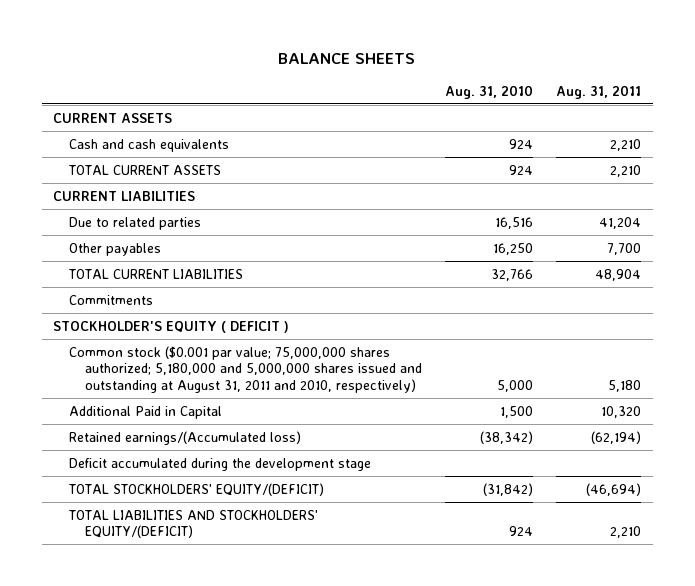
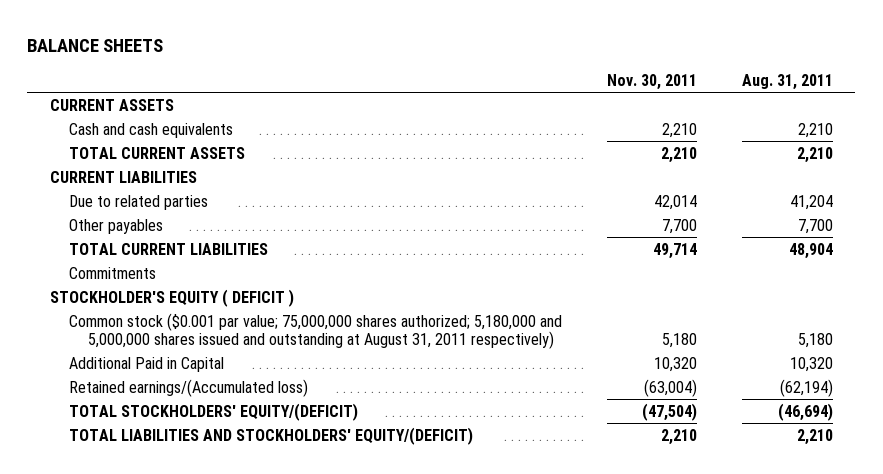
- | Aug. 31, 2010 | Aug. 31, 2011
+ | Nov. 30, 2011 | Aug. 31, 2011
- Common stock ($0.001 par value; 75,000,000 shares authorized; 5,180,000 and 5,000,000 shares issued and outstanding at August 31, 2011 and 2010, respectively) | 5,000 | 5,180
+ Common stock ($0.001 par value; 75,000,000 shares authorized; 5,180,000 and 5,000,000 shares issued and outstanding at August 31, 2011 respectively) | 5,180 | 5,180
- Deficit accumulated during the development stage

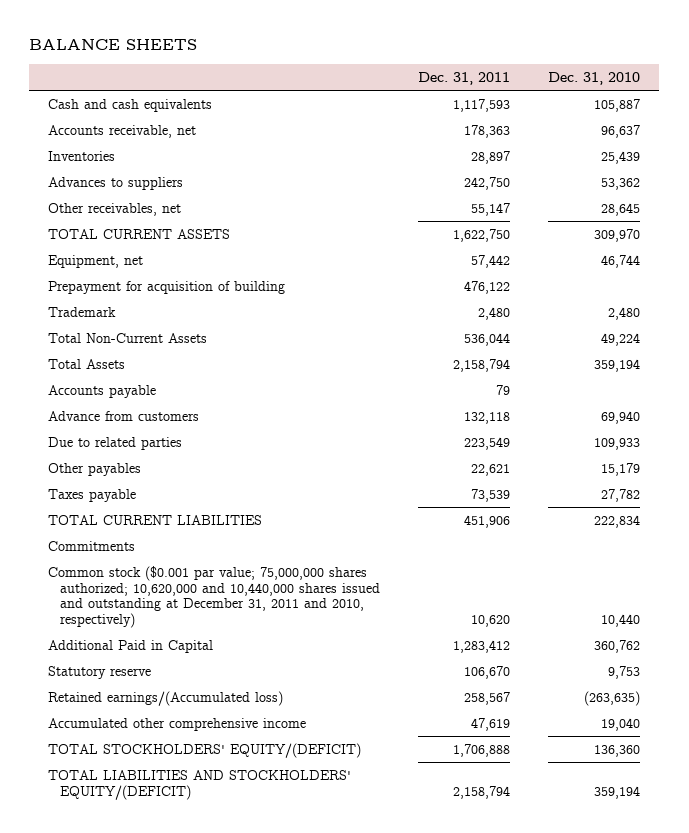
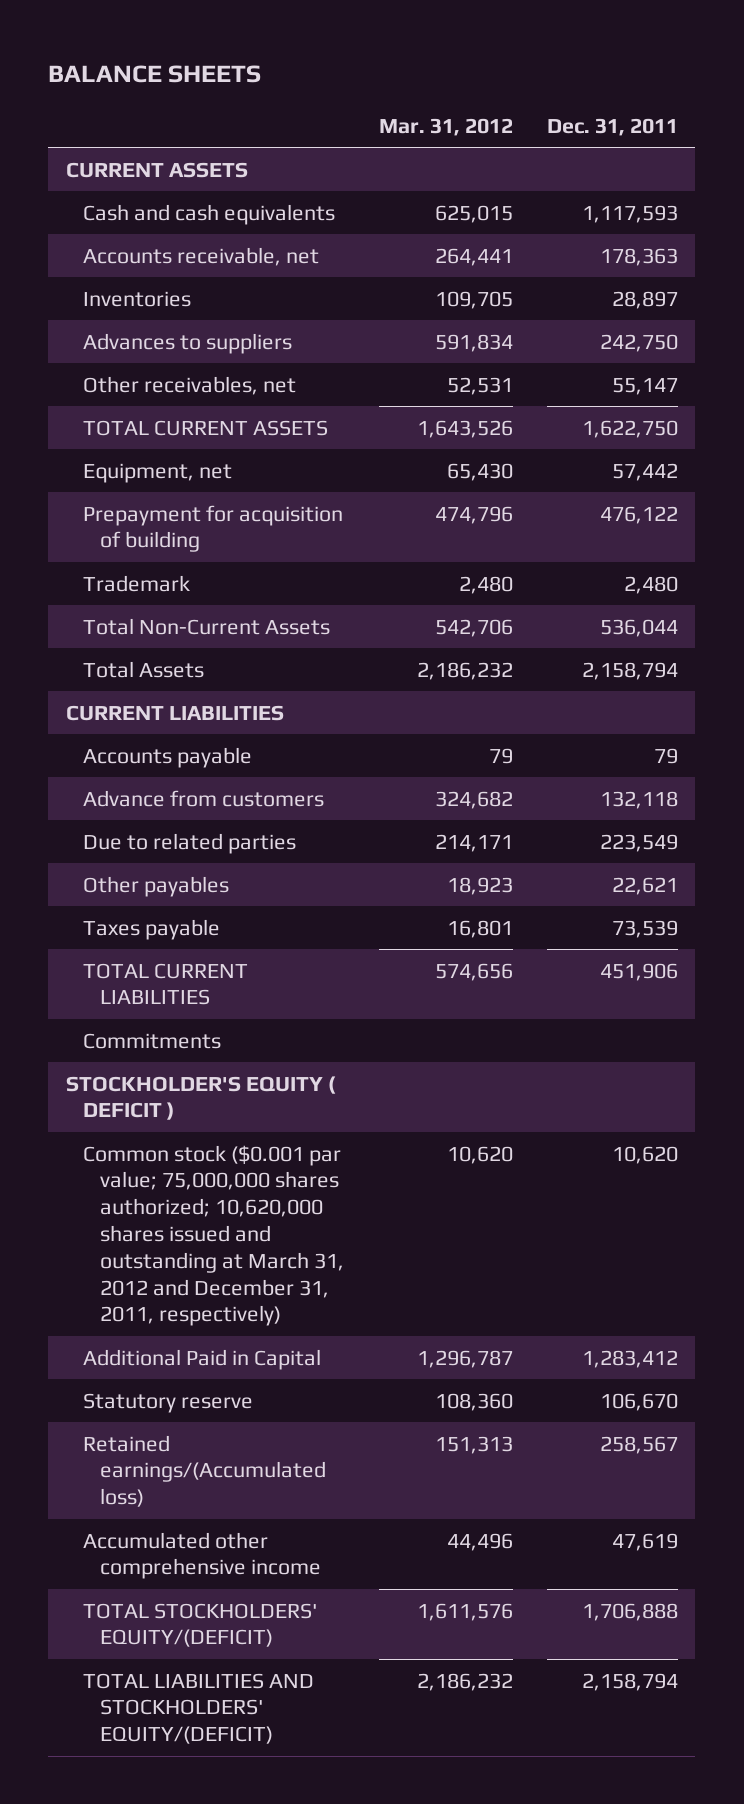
- | Dec. 31, 2011 | Dec. 31, 2010
+ | Mar. 31, 2012 | Dec. 31, 2011
+ CURRENT ASSETS
+ CURRENT LIABILITIES
- Common stock ($0.001 par value; 75,000,000 shares authorized; 10,620,000 and 10,440,000 shares issued and outstanding at December 31, 2011 and 2010, respectively) | 10,620 | 10,440
+ STOCKHOLDER'S EQUITY ( DEFICIT )
+ Common stock ($0.001 par value; 75,000,000 shares authorized; 10,620,000 shares issued and outstanding at March 31, 2012 and December 31, 2011, respectively) | 10,620 | 10,620

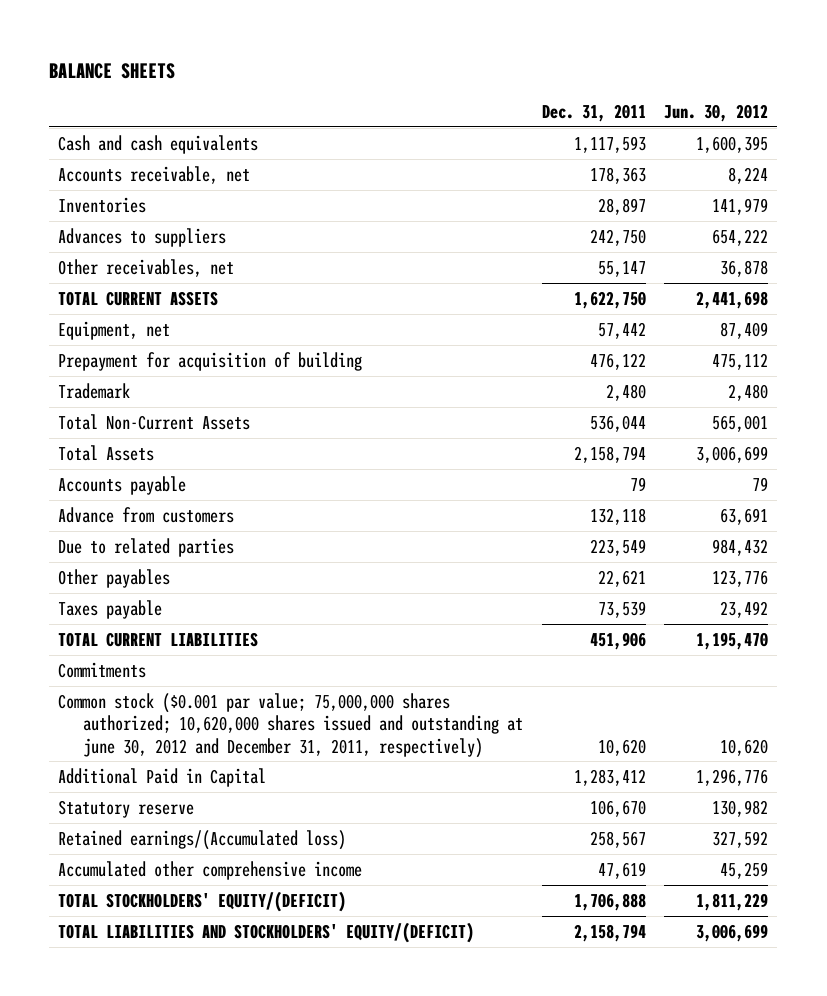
- | Mar. 31, 2012 | Dec. 31, 2011
+ | Dec. 31, 2011 | Jun. 30, 2012
- CURRENT ASSETS
- CURRENT LIABILITIES
- STOCKHOLDER'S EQUITY ( DEFICIT )
- Common stock ($0.001 par value; 75,000,000 shares authorized; 10,620,000 shares issued and outstanding at March 31, 2012 and December 31, 2011, respectively) | 10,620 | 10,620
+ Common stock ($0.001 par value; 75,000,000 shares authorized; 10,620,000 shares issued and outstanding at june 30, 2012 and December 31, 2011, respectively) | 10,620 | 10,620

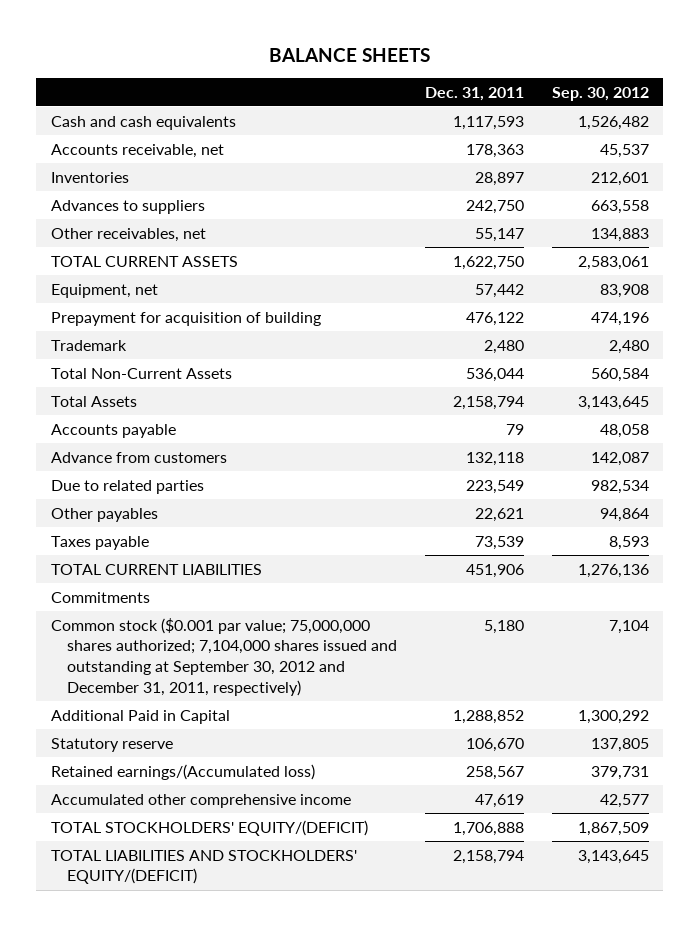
- | Dec. 31, 2011 | Jun. 30, 2012
+ | Dec. 31, 2011 | Sep. 30, 2012
- Common stock ($0.001 par value; 75,000,000 shares authorized; 10,620,000 shares issued and outstanding at june 30, 2012 and December 31, 2011, respectively) | 10,620 | 10,620
- Additional Paid in Capital | 1,283,412 | 1,296,776
+ Common stock ($0.001 par value; 75,000,000 shares authorized; 7,104,000 shares issued and outstanding at September 30, 2012 and December 31, 2011, respectively) | 5,180 | 7,104
+ Additional Paid in Capital | 1,288,852 | 1,300,292

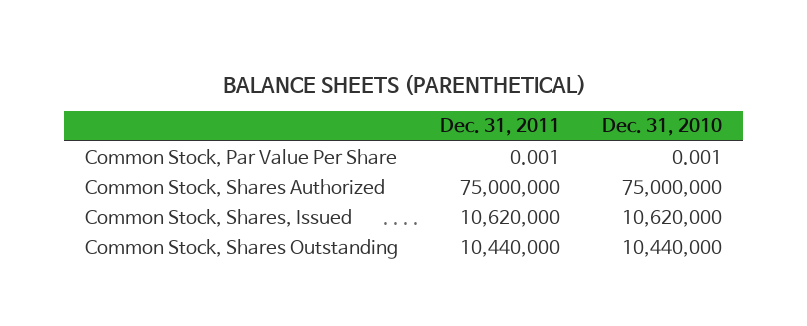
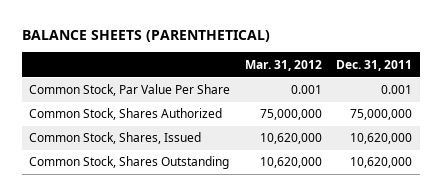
- | Dec. 31, 2011 | Dec. 31, 2010
+ | Mar. 31, 2012 | Dec. 31, 2011
- Common Stock, Shares Outstanding | 10,440,000 | 10,440,000
+ Common Stock, Shares Outstanding | 10,620,000 | 10,620,000

